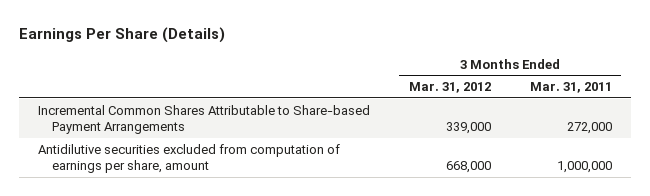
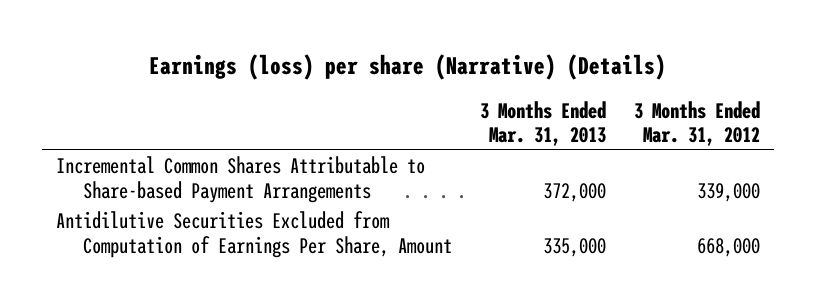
- Earnings Per Share (Details)
+ Earnings (loss) per share (Narrative) (Details)
- | 3 Months Ended Mar. 31, 2012 | 3 Months Ended Mar. 31, 2011
+ | 3 Months Ended Mar. 31, 2013 | 3 Months Ended Mar. 31, 2012
- Antidilutive securities excluded from computation of earnings per share, amount | 668,000 | 1,000,000
+ Antidilutive Securities Excluded from Computation of Earnings Per Share, Amount | 335,000 | 668,000

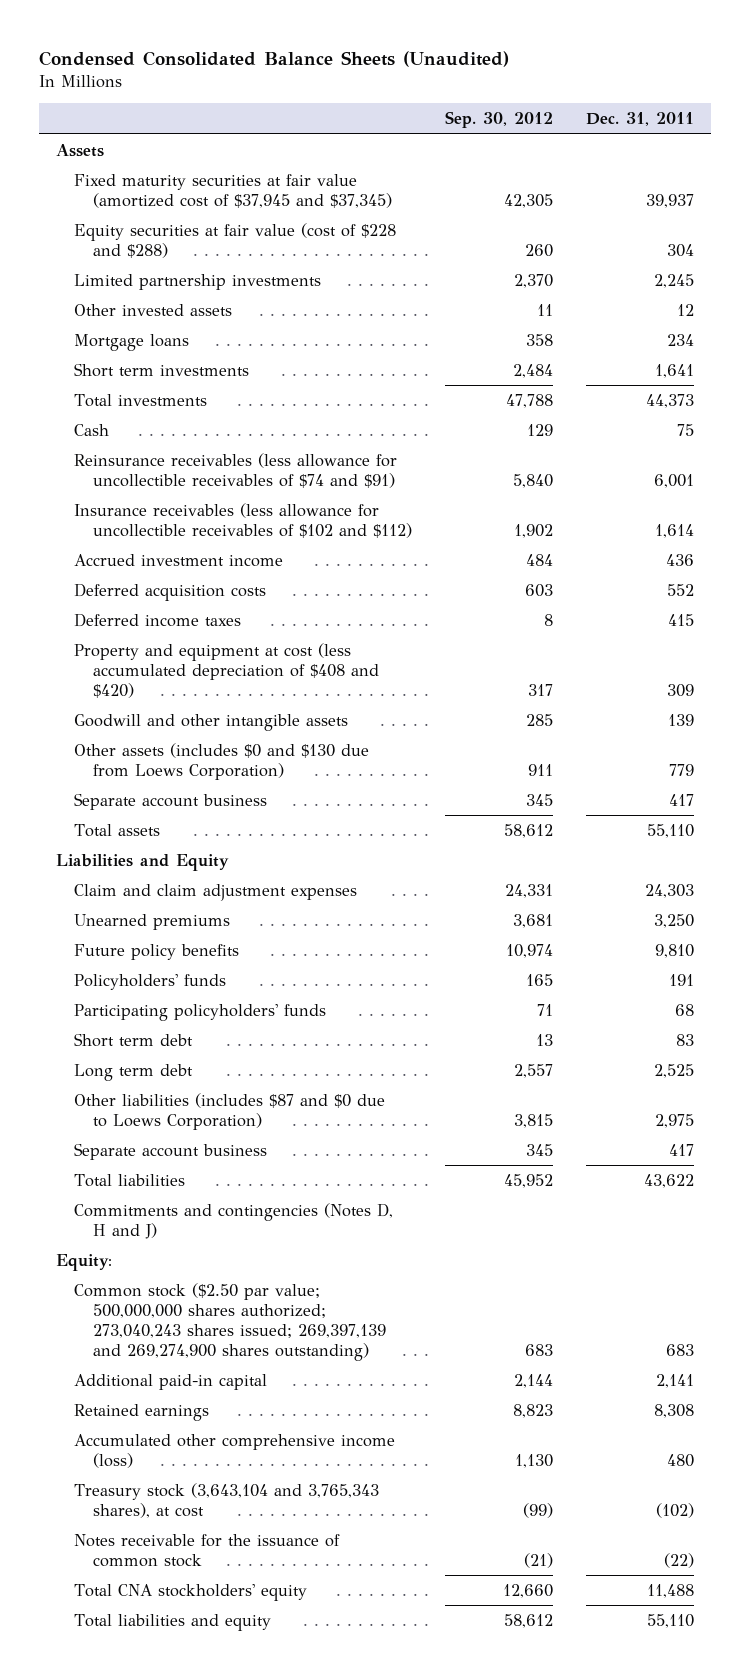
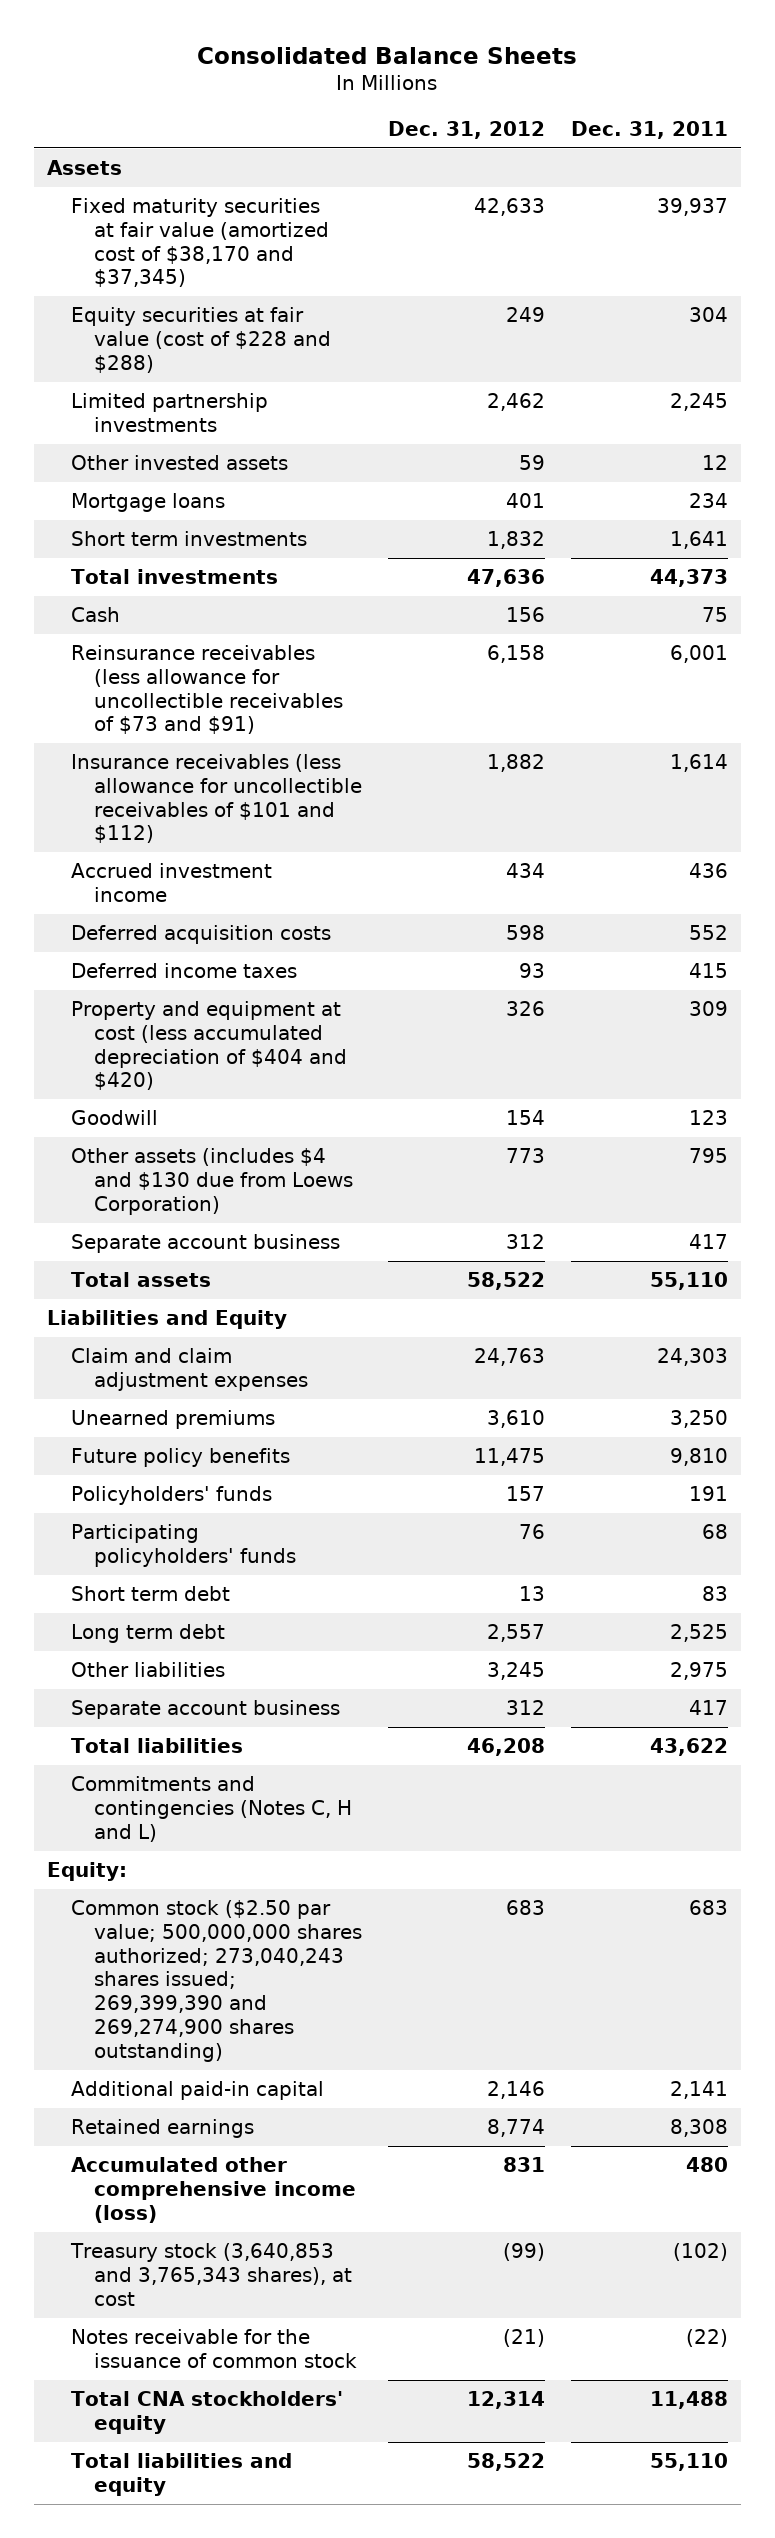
- Condensed Consolidated Balance Sheets (Unaudited)
+ Consolidated Balance Sheets
- | Sep. 30, 2012 | Dec. 31, 2011
+ | Dec. 31, 2012 | Dec. 31, 2011
- Fixed maturity securities at fair value (amortized cost of $37,945 and $37,345) | 42,305 | 39,937
+ Fixed maturity securities at fair value (amortized cost of $38,170 and $37,345) | 42,633 | 39,937
- Reinsurance receivables (less allowance for uncollectible receivables of $74 and $91) | 5,840 | 6,001
- Insurance receivables (less allowance for uncollectible receivables of $102 and $112) | 1,902 | 1,614
+ Reinsurance receivables (less allowance for uncollectible receivables of $73 and $91) | 6,158 | 6,001
+ Insurance receivables (less allowance for uncollectible receivables of $101 and $112) | 1,882 | 1,614
- Property and equipment at cost (less accumulated depreciation of $408 and $420) | 317 | 309
- Goodwill and other intangible assets | 285 | 139
- Other assets (includes $0 and $130 due from Loews Corporation) | 911 | 779
+ Property and equipment at cost (less accumulated depreciation of $404 and $420) | 326 | 309
+ Goodwill | 154 | 123
+ Other assets (includes $4 and $130 due from Loews Corporation) | 773 | 795
- Other liabilities (includes $87 and $0 due to Loews Corporation) | 3,815 | 2,975
+ Other liabilities | 3,245 | 2,975
- Commitments and contingencies (Notes D, H and J)
+ Commitments and contingencies (Notes C, H and L)
- Common stock ($2.50 par value; 500,000,000 shares authorized; 273,040,243 shares issued; 269,397,139 and 269,274,900 shares outstanding) | 683 | 683
+ Common stock ($2.50 par value; 500,000,000 shares authorized; 273,040,243 shares issued; 269,399,390 and 269,274,900 shares outstanding) | 683 | 683
- Treasury stock (3,643,104 and 3,765,343 shares), at cost | (99) | (102)
+ Treasury stock (3,640,853 and 3,765,343 shares), at cost | (99) | (102)

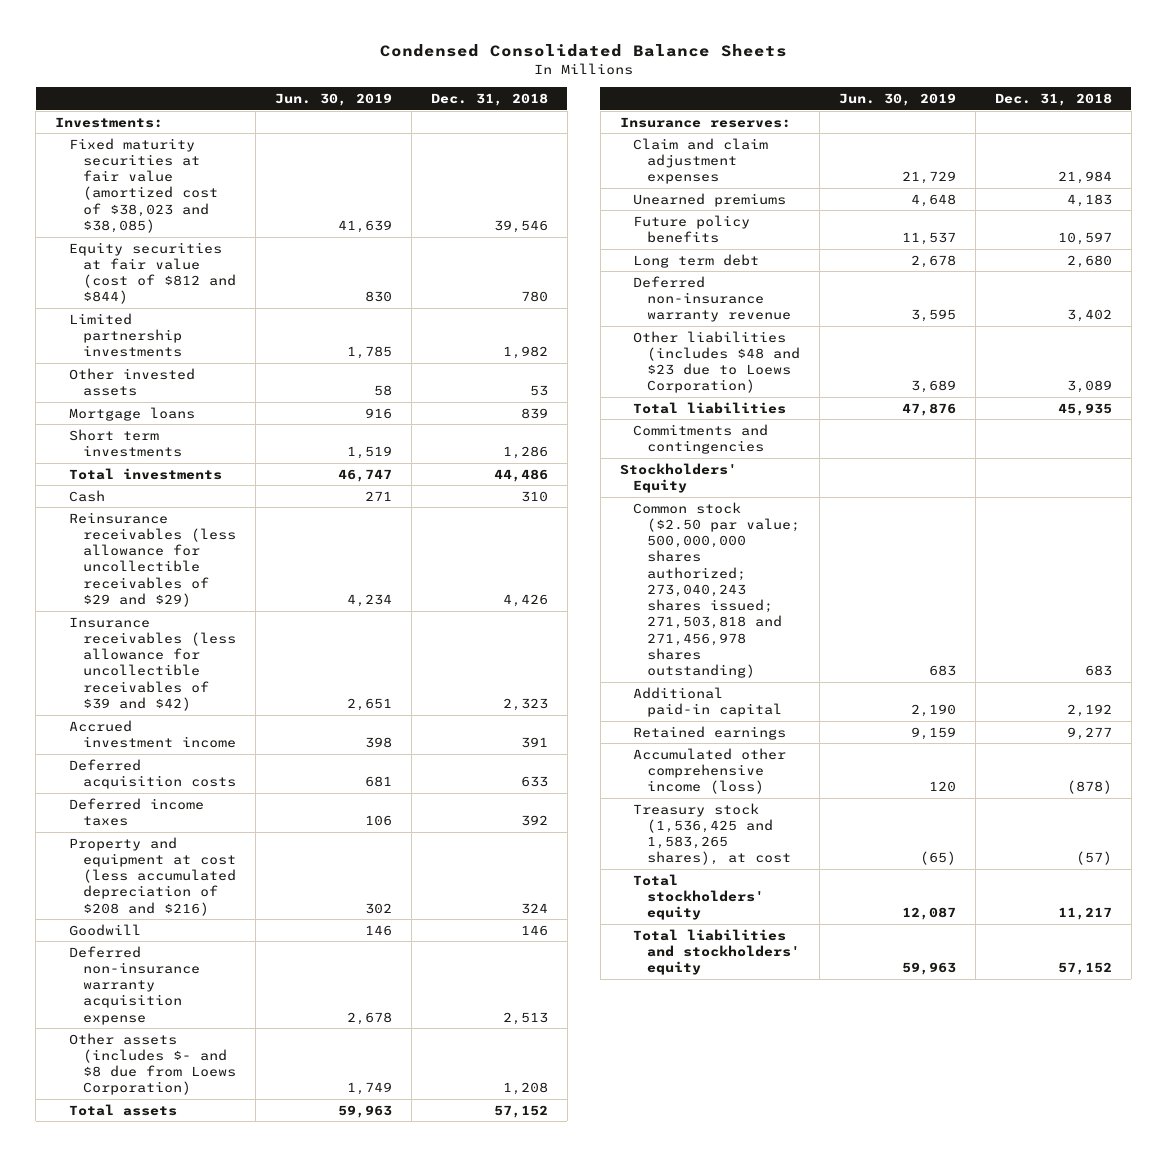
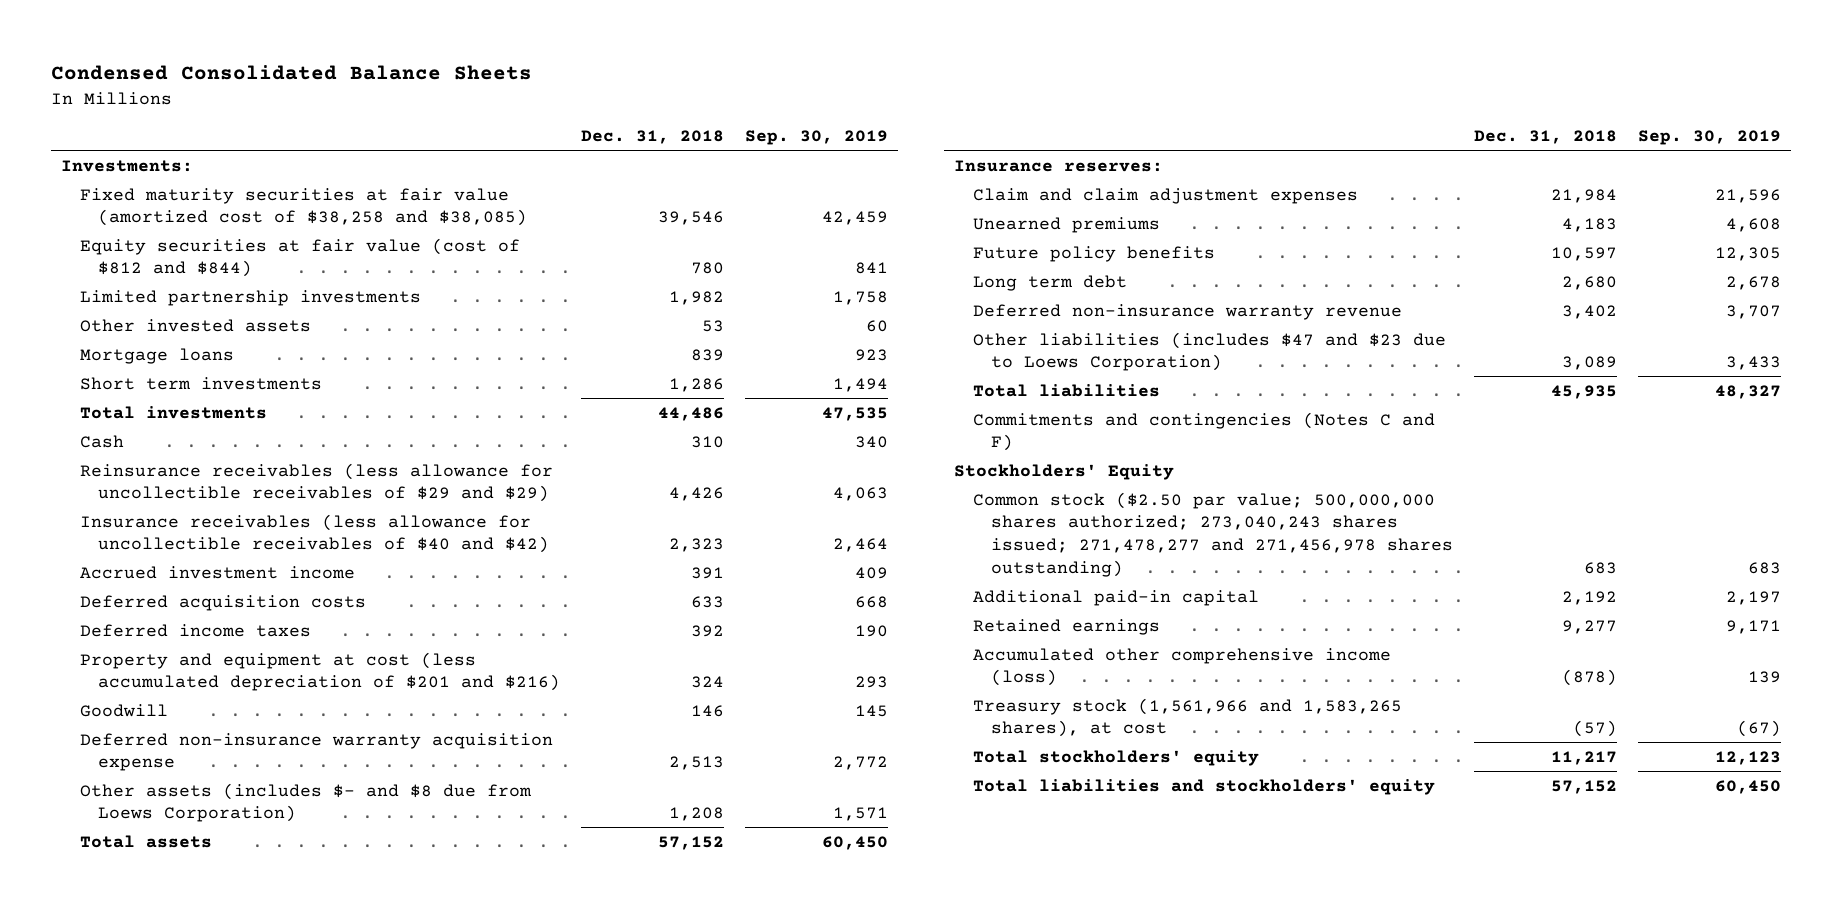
- | Jun. 30, 2019 | Dec. 31, 2018
+ | Dec. 31, 2018 | Sep. 30, 2019
- Fixed maturity securities at fair value (amortized cost of $38,023 and $38,085) | 41,639 | 39,546
+ Fixed maturity securities at fair value (amortized cost of $38,258 and $38,085) | 39,546 | 42,459
- Insurance receivables (less allowance for uncollectible receivables of $39 and $42) | 2,651 | 2,323
+ Insurance receivables (less allowance for uncollectible receivables of $40 and $42) | 2,323 | 2,464
- Property and equipment at cost (less accumulated depreciation of $208 and $216) | 302 | 324
+ Property and equipment at cost (less accumulated depreciation of $201 and $216) | 324 | 293
- Other liabilities (includes $48 and $23 due to Loews Corporation) | 3,689 | 3,089
+ Other liabilities (includes $47 and $23 due to Loews Corporation) | 3,089 | 3,433
- Commitments and contingencies
+ Commitments and contingencies (Notes C and F)
- Common stock ($2.50 par value; 500,000,000 shares authorized; 273,040,243 shares issued; 271,503,818 and 271,456,978 shares outstanding) | 683 | 683
+ Common stock ($2.50 par value; 500,000,000 shares authorized; 273,040,243 shares issued; 271,478,277 and 271,456,978 shares outstanding) | 683 | 683
- Treasury stock (1,536,425 and 1,583,265 shares), at cost | (65) | (57)
+ Treasury stock (1,561,966 and 1,583,265 shares), at cost | (57) | (67)

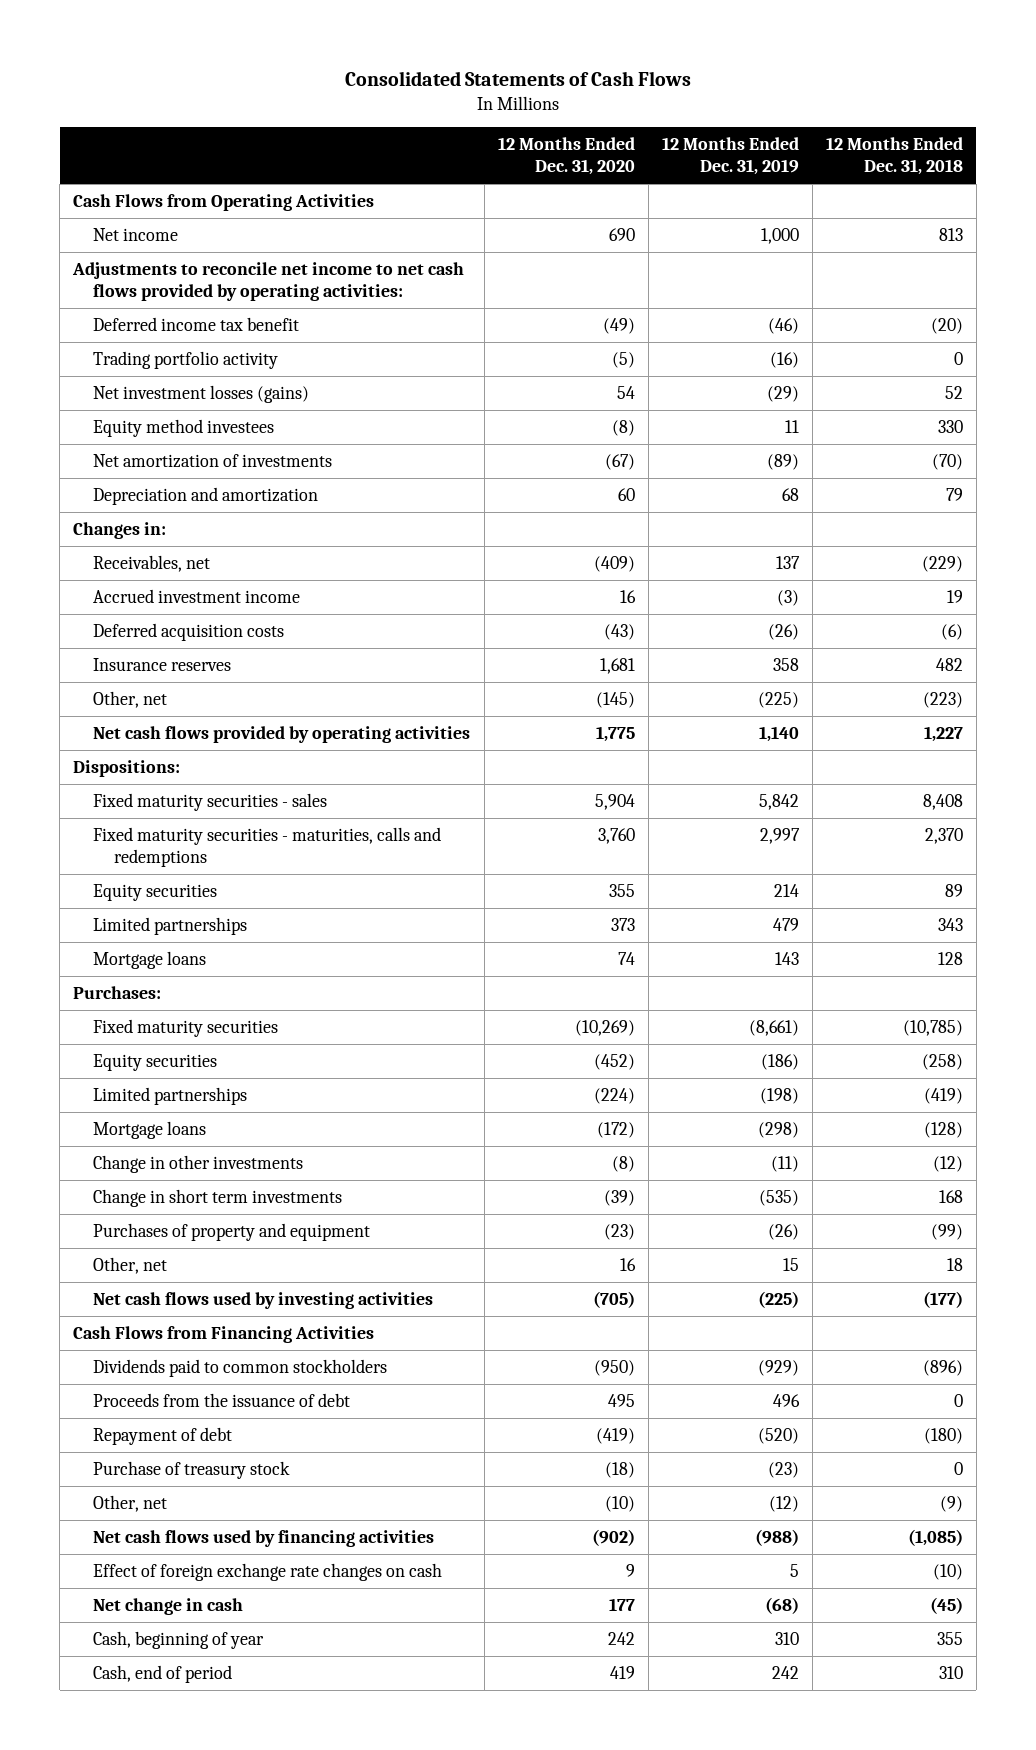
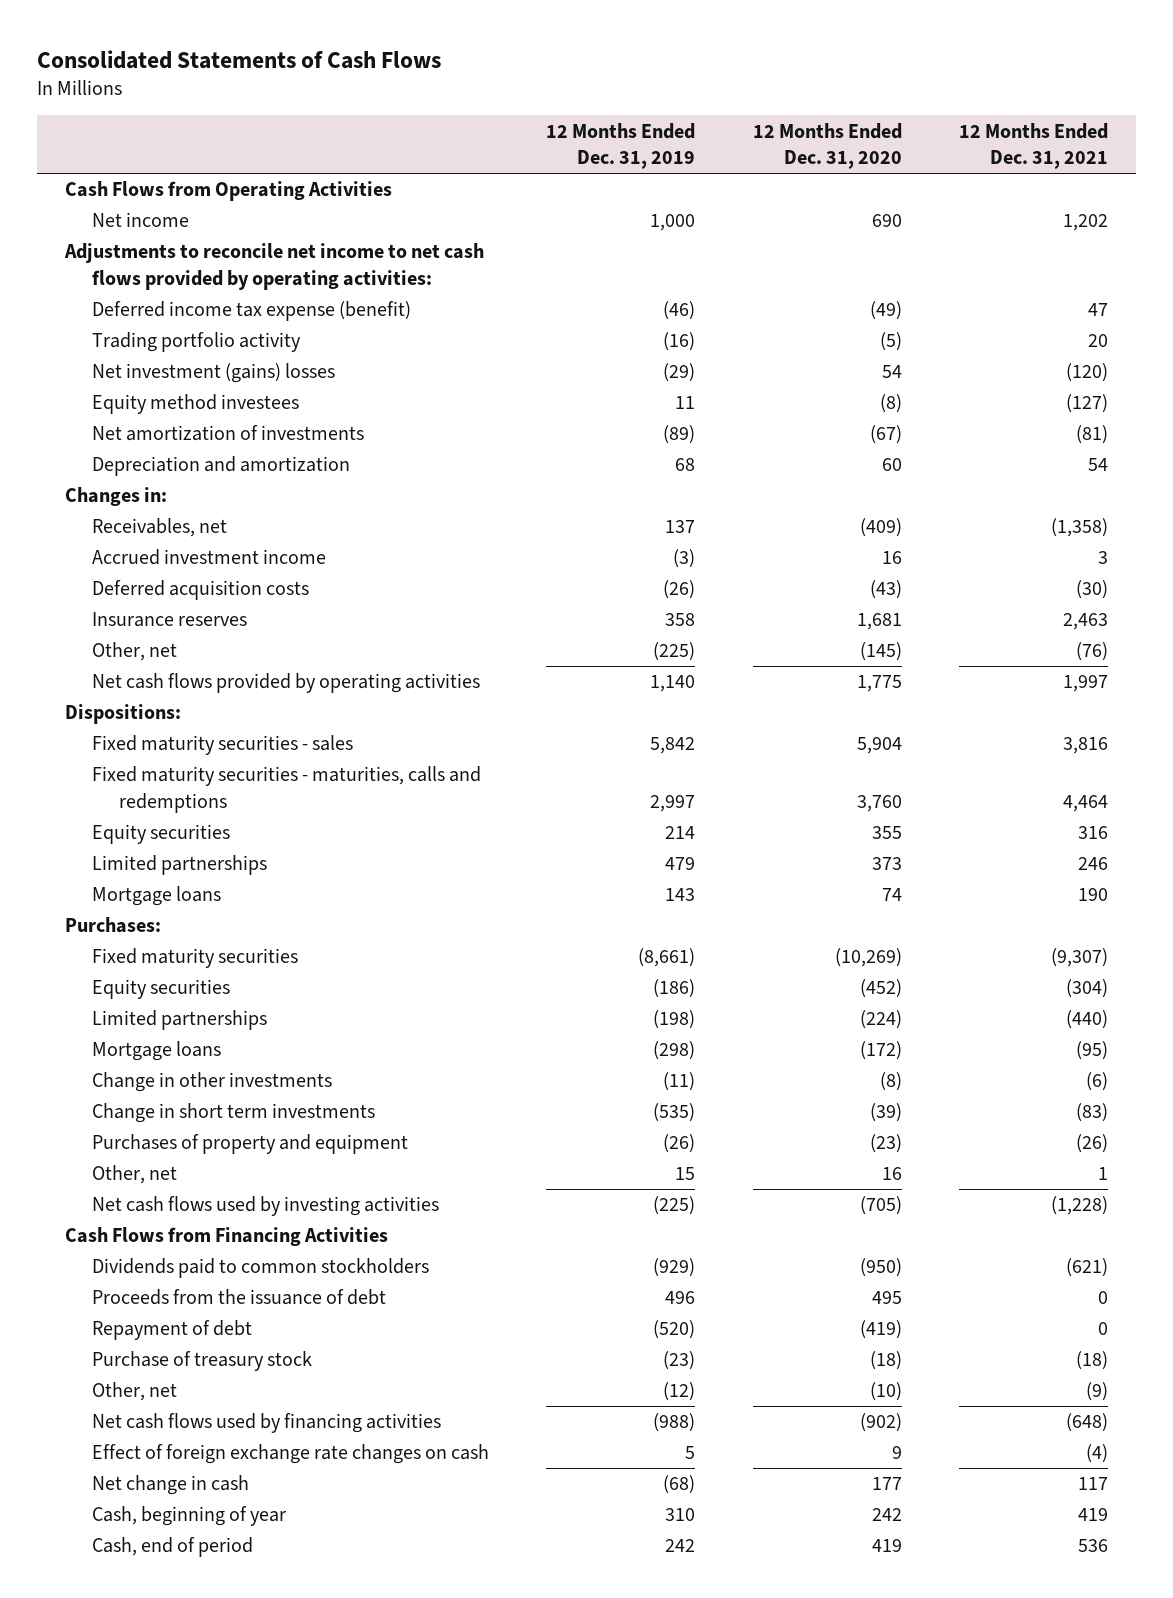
- | 12 Months Ended Dec. 31, 2020 | 12 Months Ended Dec. 31, 2019 | 12 Months Ended Dec. 31, 2018
+ | 12 Months Ended Dec. 31, 2019 | 12 Months Ended Dec. 31, 2020 | 12 Months Ended Dec. 31, 2021
- Deferred income tax benefit | (49) | (46) | (20)
+ Deferred income tax expense (benefit) | (46) | (49) | 47
- Net investment losses (gains) | 54 | (29) | 52
+ Net investment (gains) losses | (29) | 54 | (120)

